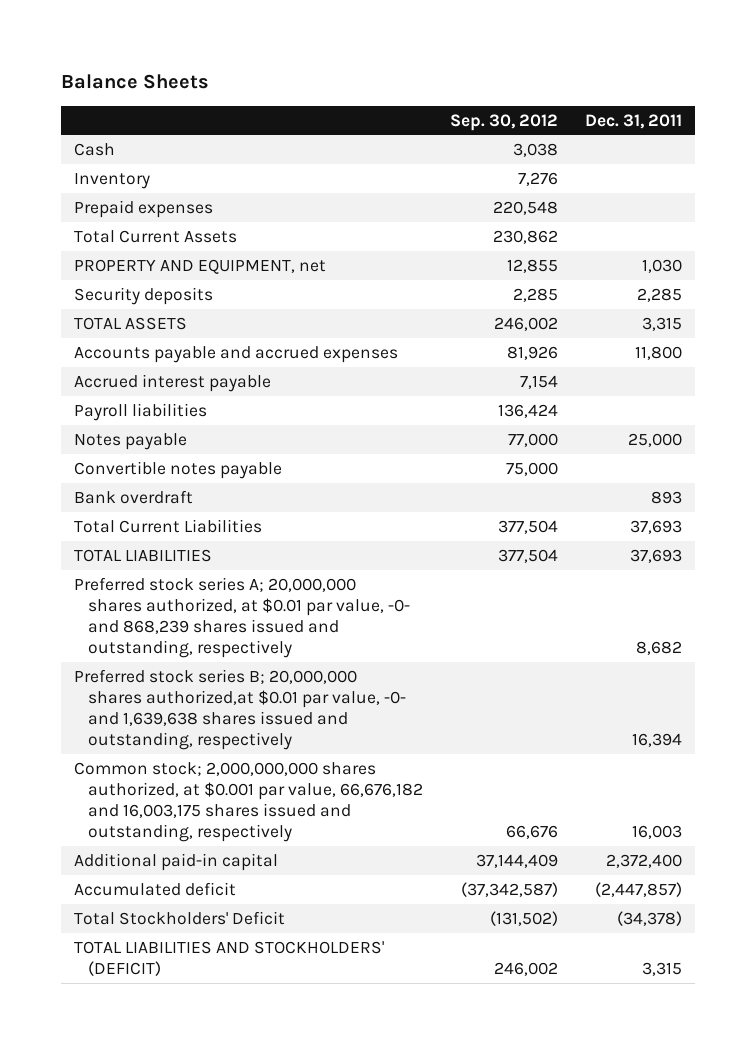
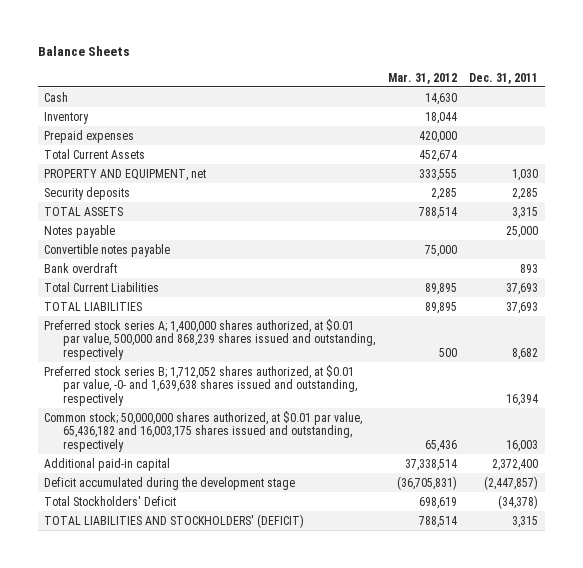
- | Sep. 30, 2012 | Dec. 31, 2011
+ | Mar. 31, 2012 | Dec. 31, 2011
- Accounts payable and accrued expenses | 81,926 | 11,800
- Accrued interest payable | 7,154 |
- Payroll liabilities | 136,424 |
- Preferred stock series A; 20,000,000 shares authorized, at $0.01 par value, -0- and 868,239 shares issued and outstanding, respectively | | 8,682
- Preferred stock series B; 20,000,000 shares authorized,at $0.01 par value, -0- and 1,639,638 shares issued and outstanding, respectively | | 16,394
- Common stock; 2,000,000,000 shares authorized, at $0.001 par value, 66,676,182 and 16,003,175 shares issued and outstanding, respectively | 66,676 | 16,003
+ Preferred stock series A; 1,400,000 shares authorized, at $0.01 par value, 500,000 and 868,239 shares issued and outstanding, respectively | 500 | 8,682
+ Preferred stock series B; 1,712,052 shares authorized, at $0.01 par value, -0- and 1,639,638 shares issued and outstanding, respectively | | 16,394
+ Common stock; 50,000,000 shares authorized, at $0.01 par value, 65,436,182 and 16,003,175 shares issued and outstanding, respectively | 65,436 | 16,003
- Accumulated deficit | (37,342,587) | (2,447,857)
+ Deficit accumulated during the development stage | (36,705,831) | (2,447,857)

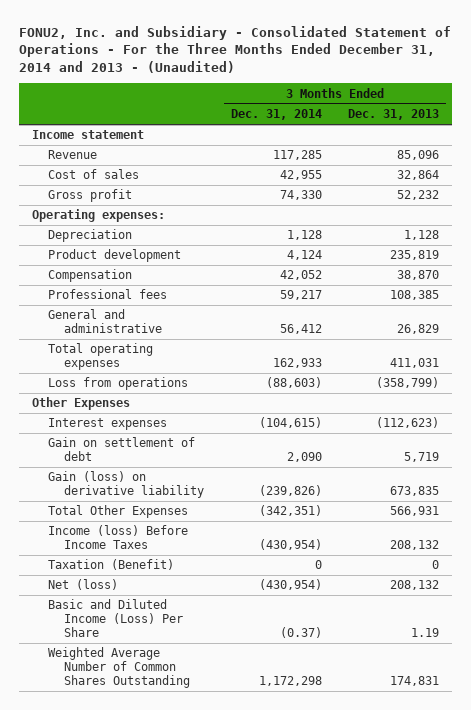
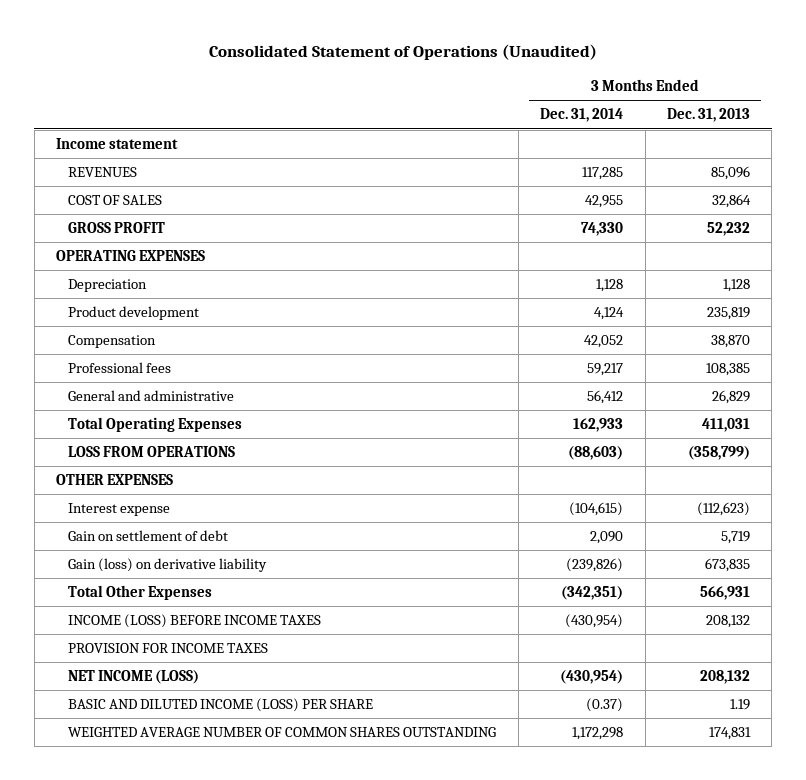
- FONU2, Inc. and Subsidiary - Consolidated Statement of Operations - For the Three Months Ended December 31, 2014 and 2013 - (Unaudited)
+ Consolidated Statement of Operations (Unaudited)
- Revenue | 117,285 | 85,096
- Cost of sales | 42,955 | 32,864
- Gross profit | 74,330 | 52,232
- Operating expenses:
+ REVENUES | 117,285 | 85,096
+ COST OF SALES | 42,955 | 32,864
+ GROSS PROFIT | 74,330 | 52,232
+ OPERATING EXPENSES
- Total operating expenses | 162,933 | 411,031
- Loss from operations | (88,603) | (358,799)
- Other Expenses
- Interest expenses | (104,615) | (112,623)
+ Total Operating Expenses | 162,933 | 411,031
+ LOSS FROM OPERATIONS | (88,603) | (358,799)
+ OTHER EXPENSES
+ Interest expense | (104,615) | (112,623)
- Income (loss) Before Income Taxes | (430,954) | 208,132
- Taxation (Benefit) | 0 | 0
- Net (loss) | (430,954) | 208,132
- Basic and Diluted Income (Loss) Per Share | (0.37) | 1.19
- Weighted Average Number of Common Shares Outstanding | 1,172,298 | 174,831
+ INCOME (LOSS) BEFORE INCOME TAXES | (430,954) | 208,132
+ PROVISION FOR INCOME TAXES
+ NET INCOME (LOSS) | (430,954) | 208,132
+ BASIC AND DILUTED INCOME (LOSS) PER SHARE | (0.37) | 1.19
+ WEIGHTED AVERAGE NUMBER OF COMMON SHARES OUTSTANDING | 1,172,298 | 174,831

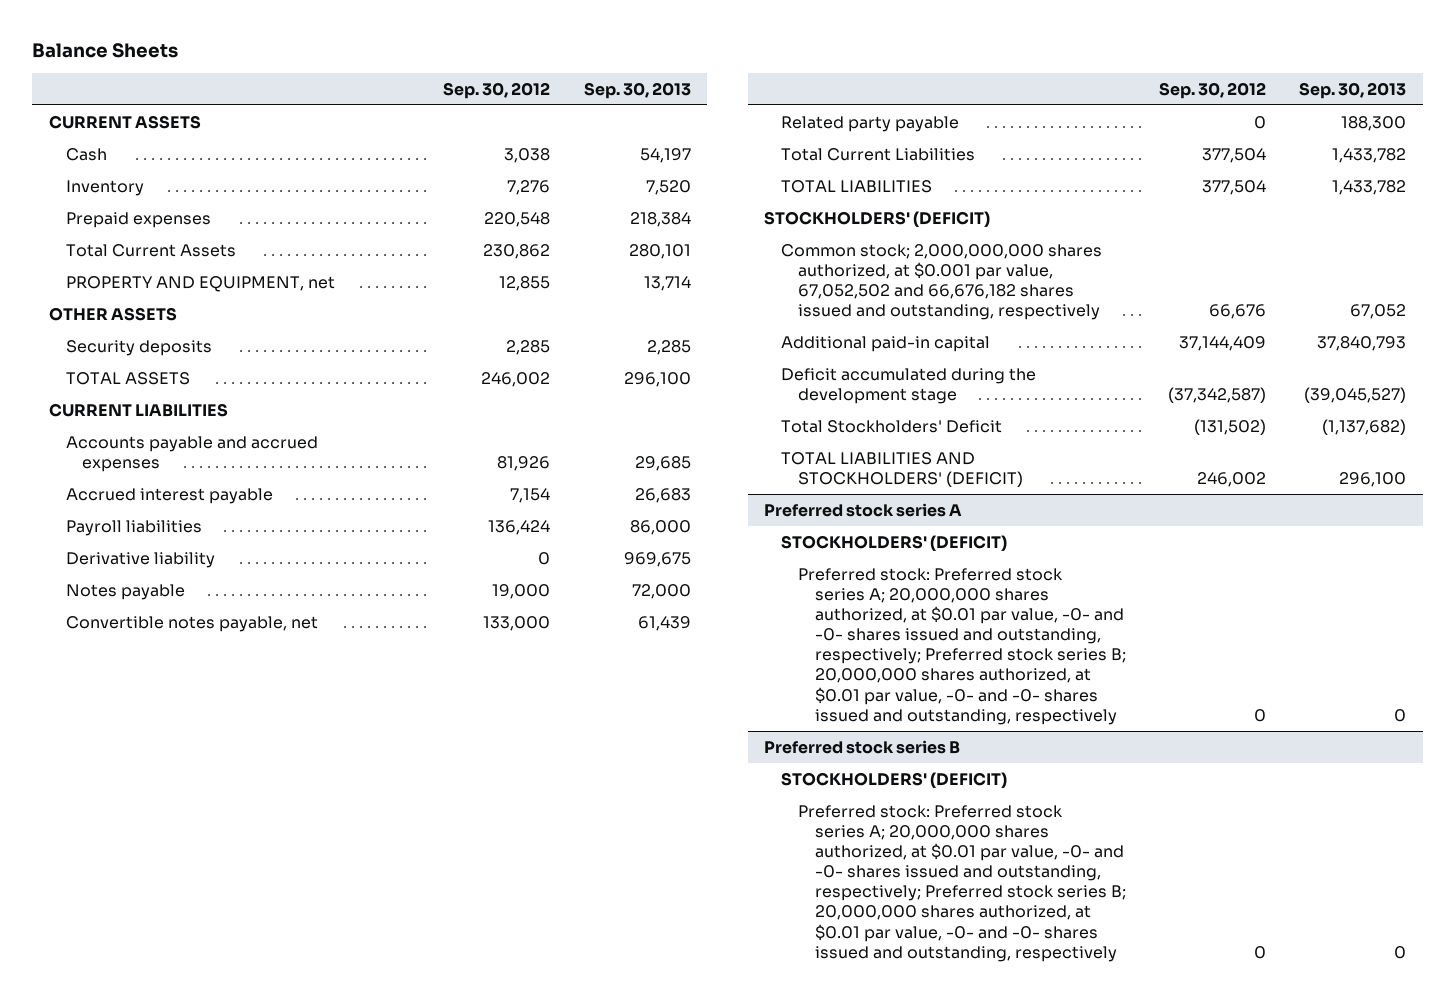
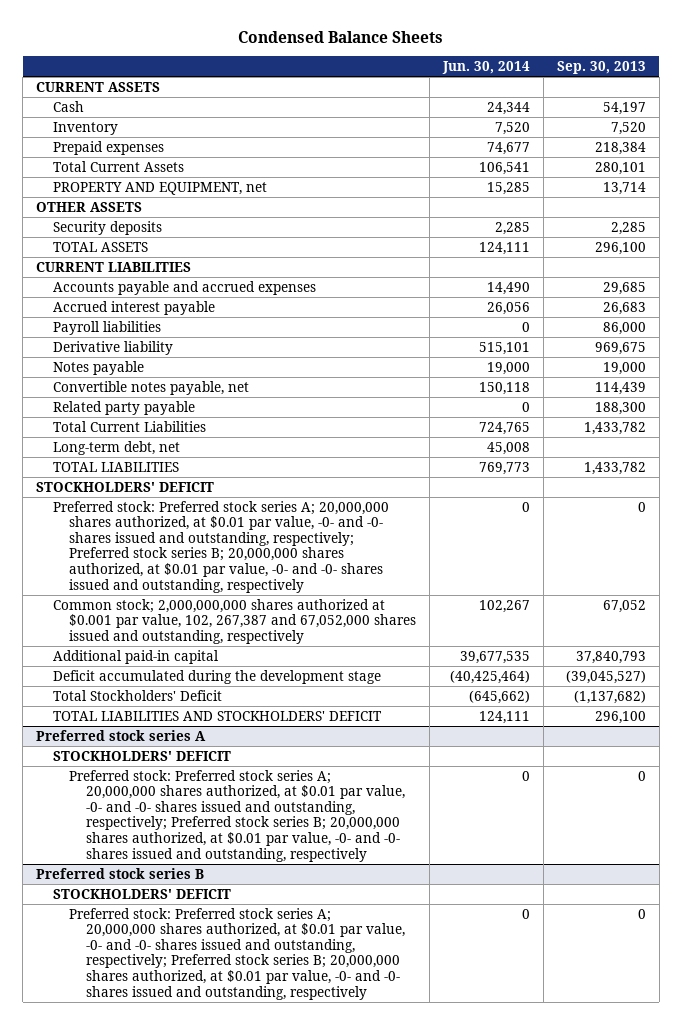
- Balance Sheets
+ Condensed Balance Sheets
- | Sep. 30, 2012 | Sep. 30, 2013
+ | Jun. 30, 2014 | Sep. 30, 2013
- Notes payable | 19,000 | 72,000
- Convertible notes payable, net | 133,000 | 61,439
+ Notes payable | 19,000 | 19,000
+ Convertible notes payable, net | 150,118 | 114,439
+ Long-term debt, net | 45,008 |
- STOCKHOLDERS' (DEFICIT)
- Common stock; 2,000,000,000 shares authorized, at $0.001 par value, 67,052,502 and 66,676,182 shares issued and outstanding, respectively | 66,676 | 67,052
+ STOCKHOLDERS' DEFICIT
+ Preferred stock: Preferred stock series A; 20,000,000 shares authorized, at $0.01 par value, -0- and -0- shares issued and outstanding, respectively; Preferred stock series B; 20,000,000 shares authorized, at $0.01 par value, -0- and -0- shares issued and outstanding, respectively | 0 | 0
+ Common stock; 2,000,000,000 shares authorized at $0.001 par value, 102, 267,387 and 67,052,000 shares issued and outstanding, respectively | 102,267 | 67,052
- TOTAL LIABILITIES AND STOCKHOLDERS' (DEFICIT) | 246,002 | 296,100
+ TOTAL LIABILITIES AND STOCKHOLDERS' DEFICIT | 124,111 | 296,100
@ Preferred stock series A
- STOCKHOLDERS' (DEFICIT)
+ STOCKHOLDERS' DEFICIT
@ Preferred stock series B
- STOCKHOLDERS' (DEFICIT)
+ STOCKHOLDERS' DEFICIT

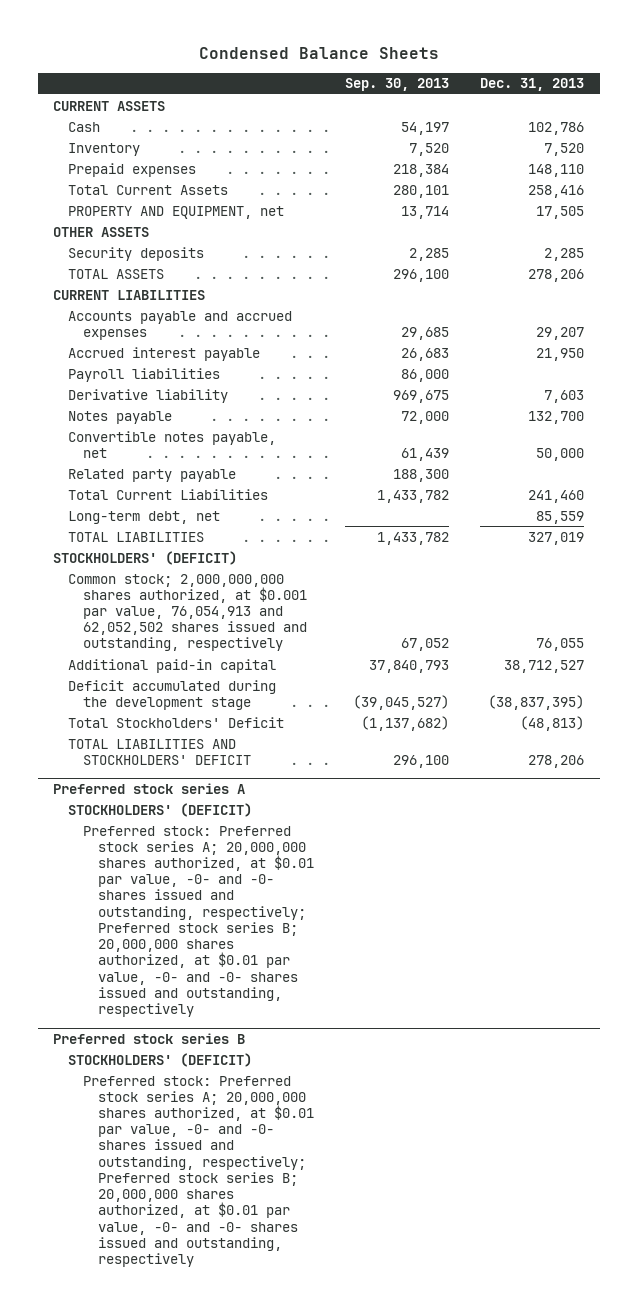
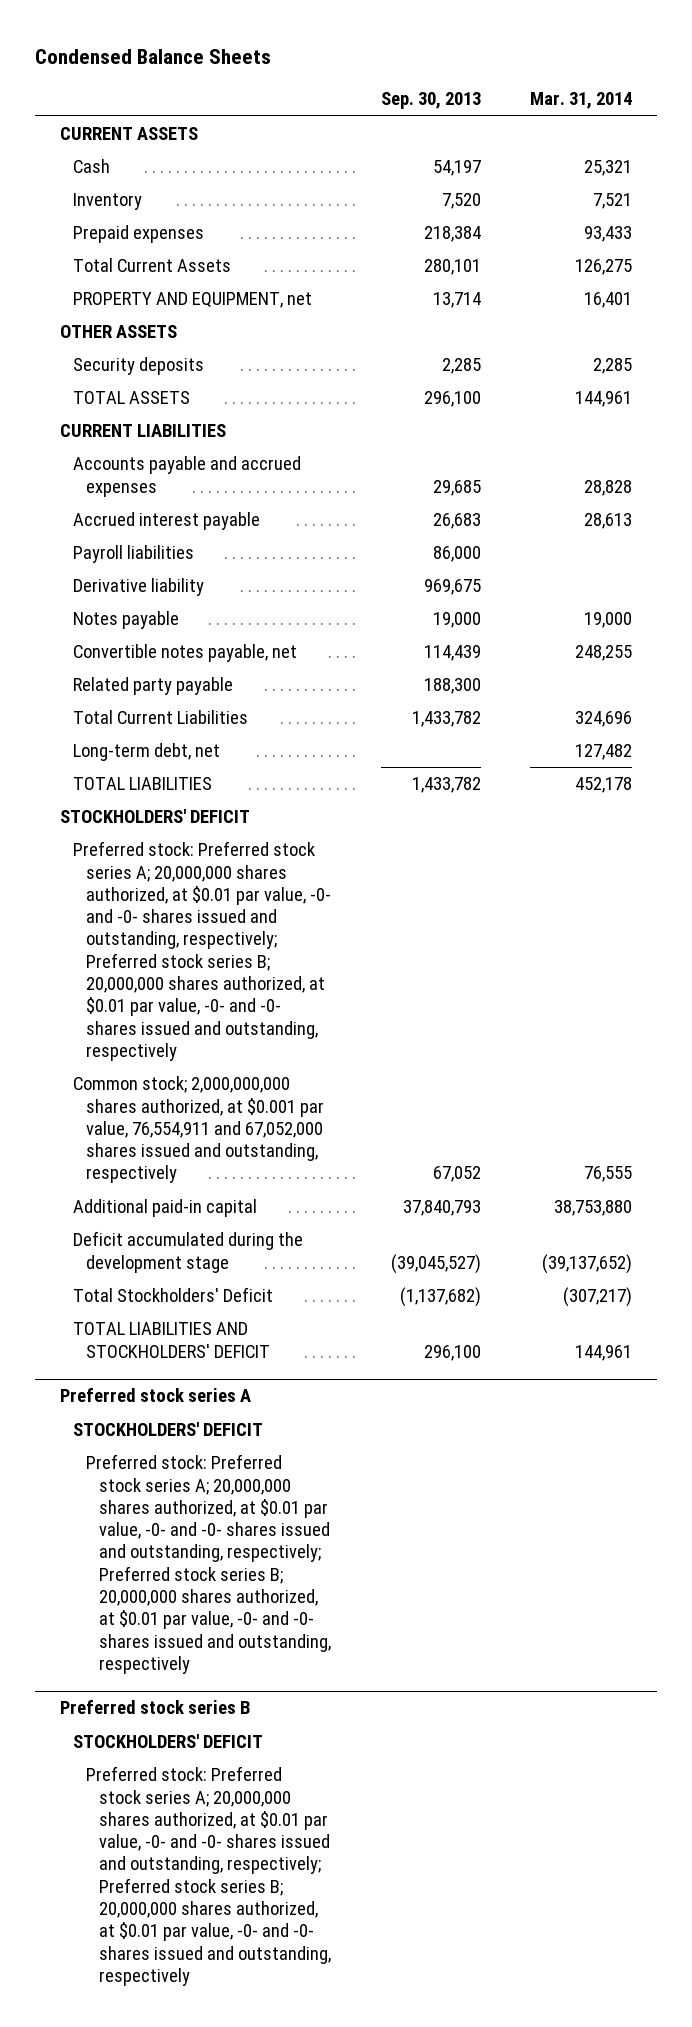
- | Sep. 30, 2013 | Dec. 31, 2013
+ | Sep. 30, 2013 | Mar. 31, 2014
- Notes payable | 72,000 | 132,700
- Convertible notes payable, net | 61,439 | 50,000
+ Notes payable | 19,000 | 19,000
+ Convertible notes payable, net | 114,439 | 248,255
- STOCKHOLDERS' (DEFICIT)
- Common stock; 2,000,000,000 shares authorized, at $0.001 par value, 76,054,913 and 62,052,502 shares issued and outstanding, respectively | 67,052 | 76,055
+ STOCKHOLDERS' DEFICIT
+ Preferred stock: Preferred stock series A; 20,000,000 shares authorized, at $0.01 par value, -0- and -0- shares issued and outstanding, respectively; Preferred stock series B; 20,000,000 shares authorized, at $0.01 par value, -0- and -0- shares issued and outstanding, respectively
+ Common stock; 2,000,000,000 shares authorized, at $0.001 par value, 76,554,911 and 67,052,000 shares issued and outstanding, respectively | 67,052 | 76,555
@ Preferred stock series A
- STOCKHOLDERS' (DEFICIT)
+ STOCKHOLDERS' DEFICIT
@ Preferred stock series B
- STOCKHOLDERS' (DEFICIT)
+ STOCKHOLDERS' DEFICIT

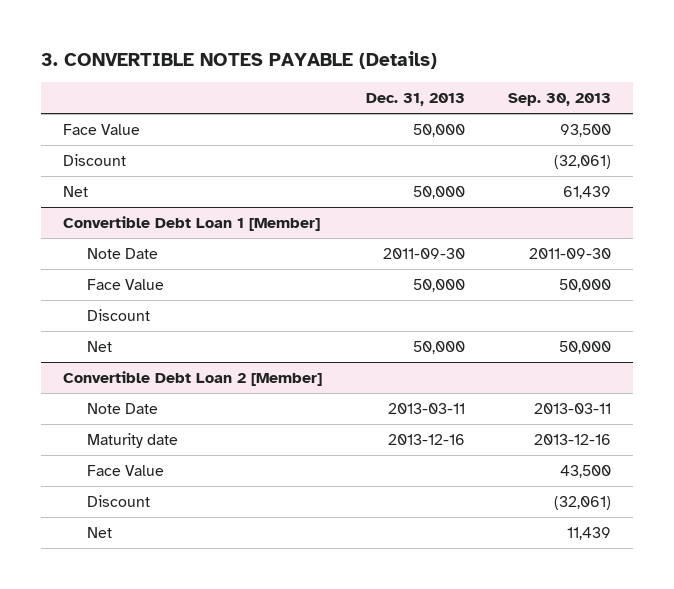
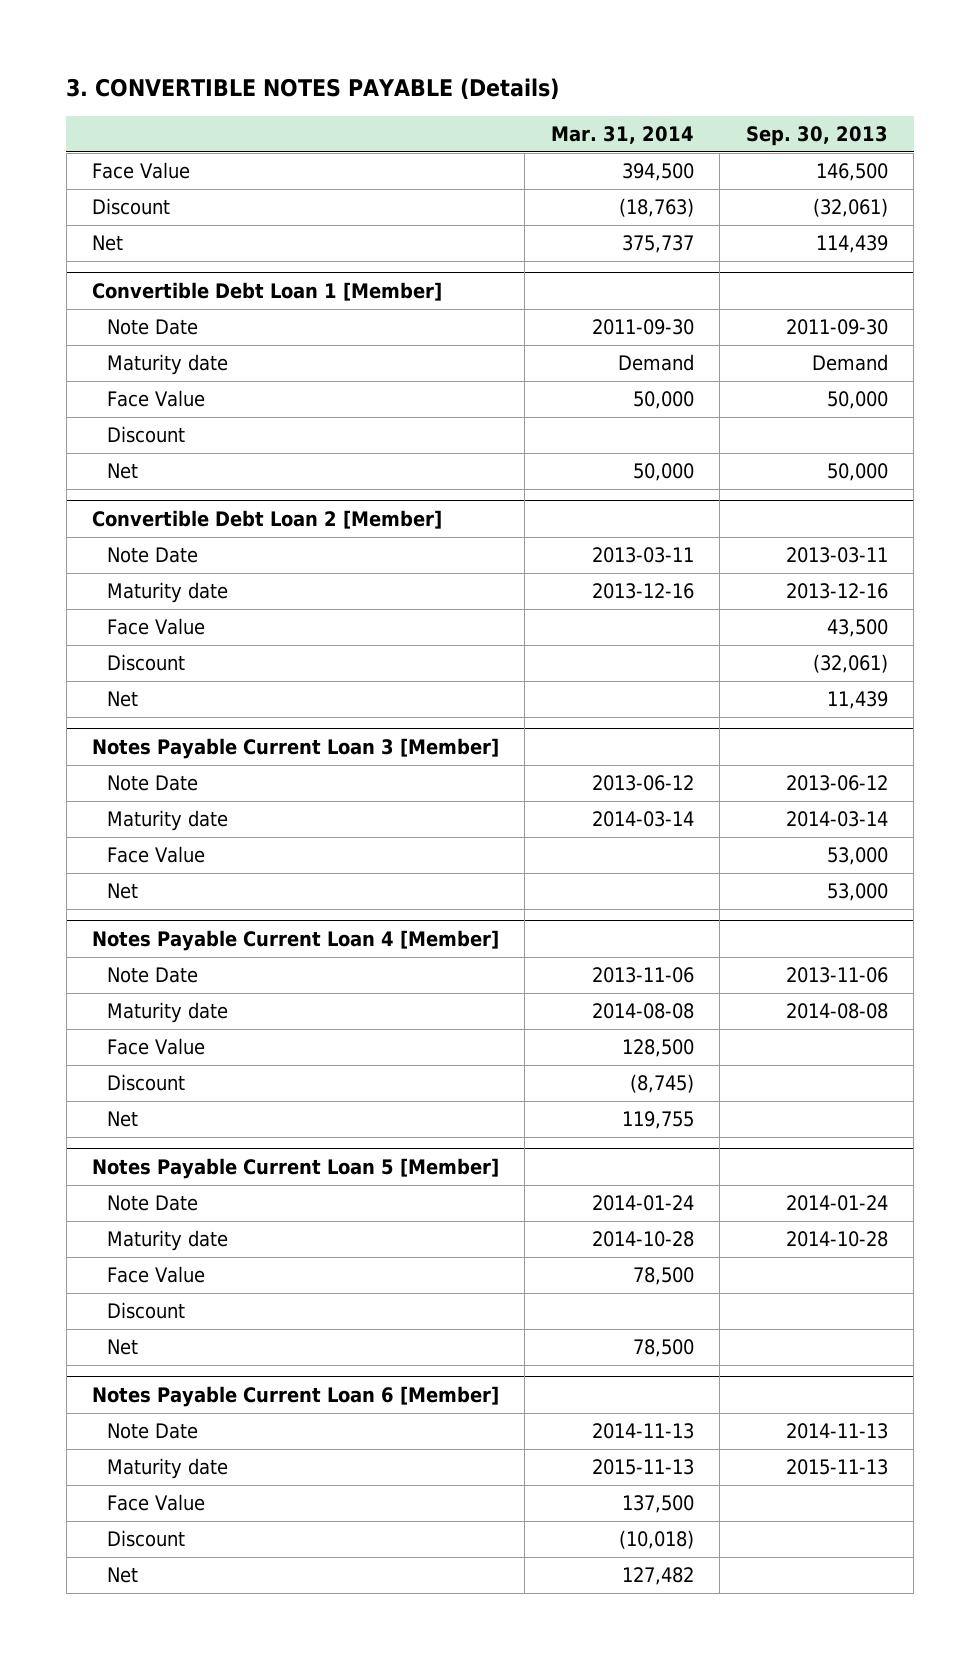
- | Dec. 31, 2013 | Sep. 30, 2013
+ | Mar. 31, 2014 | Sep. 30, 2013
- Face Value | 50,000 | 93,500
+ Face Value | 394,500 | 146,500
- Net | 50,000 | 61,439
+ Net | 375,737 | 114,439
@ Convertible Debt Loan 1 [Member]
+ Maturity date | Demand | Demand
+ Notes Payable Current Loan 3 [Member]
+ Note Date | 2013-06-12 | 2013-06-12
+ Maturity date | 2014-03-14 | 2014-03-14
+ Face Value | | 53,000
+ Net | | 53,000
+ Notes Payable Current Loan 4 [Member]
+ Note Date | 2013-11-06 | 2013-11-06
+ Maturity date | 2014-08-08 | 2014-08-08
+ Face Value | 128,500 |
+ Discount | (8,745) |
+ Net | 119,755 |
+ Notes Payable Current Loan 5 [Member]
+ Note Date | 2014-01-24 | 2014-01-24
+ Maturity date | 2014-10-28 | 2014-10-28
+ Face Value | 78,500 |
+ Discount
+ Net | 78,500 |
+ Notes Payable Current Loan 6 [Member]
+ Note Date | 2014-11-13 | 2014-11-13
+ Maturity date | 2015-11-13 | 2015-11-13
+ Face Value | 137,500 |
+ Discount | (10,018) |
+ Net | 127,482 |

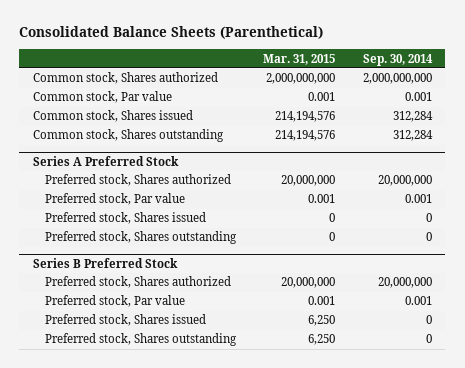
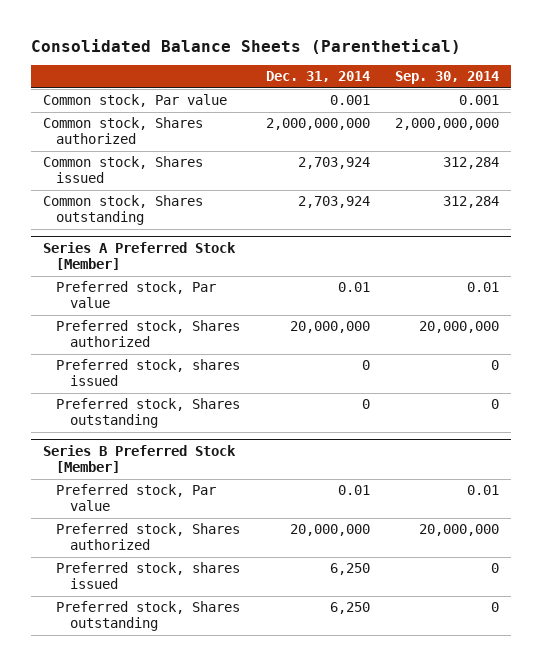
- | Mar. 31, 2015 | Sep. 30, 2014
+ | Dec. 31, 2014 | Sep. 30, 2014
moved down: Common stock, Shares authorized | 2,000,000,000 | 2,000,000,000
- Series A Preferred Stock
+ Series A Preferred Stock [Member]
+ Preferred stock, Par value | 0.01 | 0.01
- Preferred stock, Par value | 0.001 | 0.001
- Preferred stock, Shares issued | 0 | 0
+ Preferred stock, shares issued | 0 | 0
- Series B Preferred Stock
+ Series B Preferred Stock [Member]
+ Preferred stock, Par value | 0.01 | 0.01
- Preferred stock, Par value | 0.001 | 0.001
- Preferred stock, Shares issued | 6,250 | 0
+ Preferred stock, shares issued | 6,250 | 0

